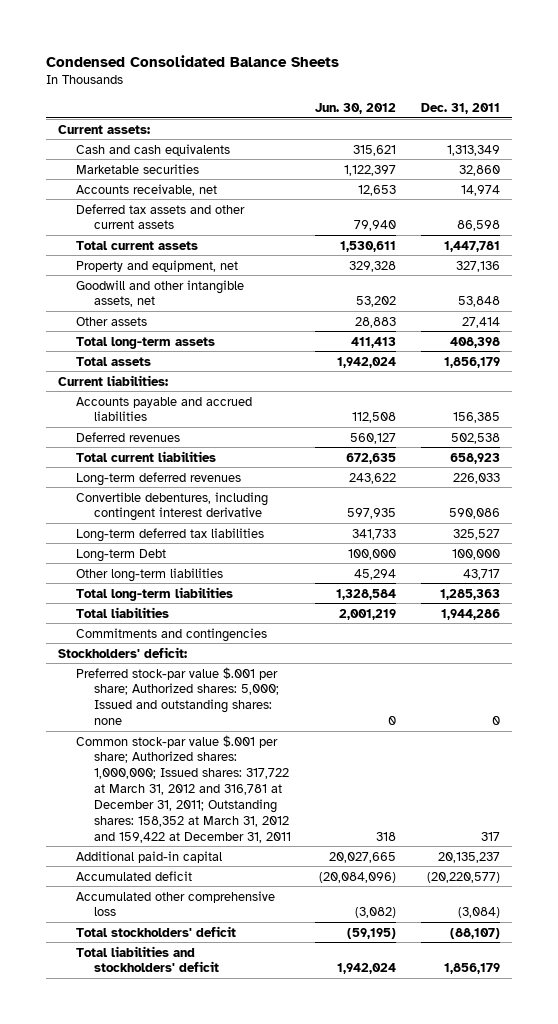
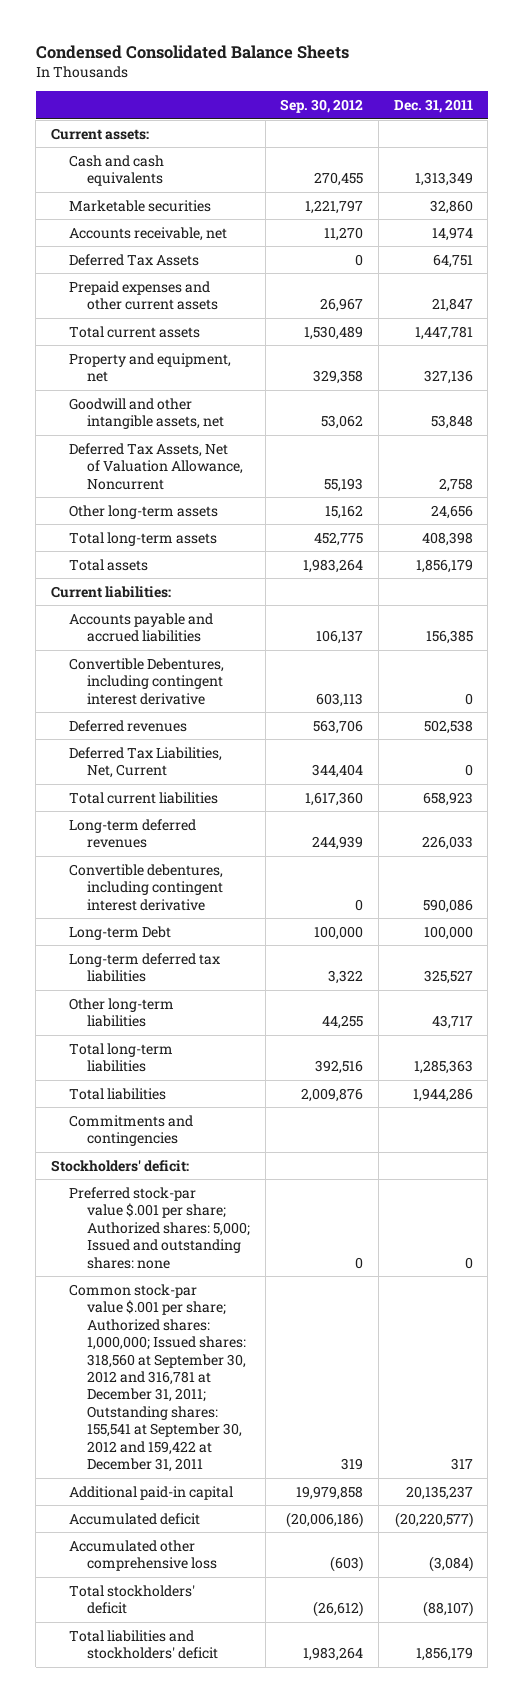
- | Jun. 30, 2012 | Dec. 31, 2011
+ | Sep. 30, 2012 | Dec. 31, 2011
- Deferred tax assets and other current assets | 79,940 | 86,598
+ Deferred Tax Assets | 0 | 64,751
+ Prepaid expenses and other current assets | 26,967 | 21,847
- Other assets | 28,883 | 27,414
+ Deferred Tax Assets, Net of Valuation Allowance, Noncurrent | 55,193 | 2,758
+ Other long-term assets | 15,162 | 24,656
+ Convertible Debentures, including contingent interest derivative | 603,113 | 0
+ Deferred Tax Liabilities, Net, Current | 344,404 | 0
moved down: Long-term deferred tax liabilities | 3,322 | 325,527
- Common stock-par value $.001 per share; Authorized shares: 1,000,000; Issued shares: 317,722 at March 31, 2012 and 316,781 at December 31, 2011; Outstanding shares: 158,352 at March 31, 2012 and 159,422 at December 31, 2011 | 318 | 317
+ Common stock-par value $.001 per share; Authorized shares: 1,000,000; Issued shares: 318,560 at September 30, 2012 and 316,781 at December 31, 2011; Outstanding shares: 155,541 at September 30, 2012 and 159,422 at December 31, 2011 | 319 | 317

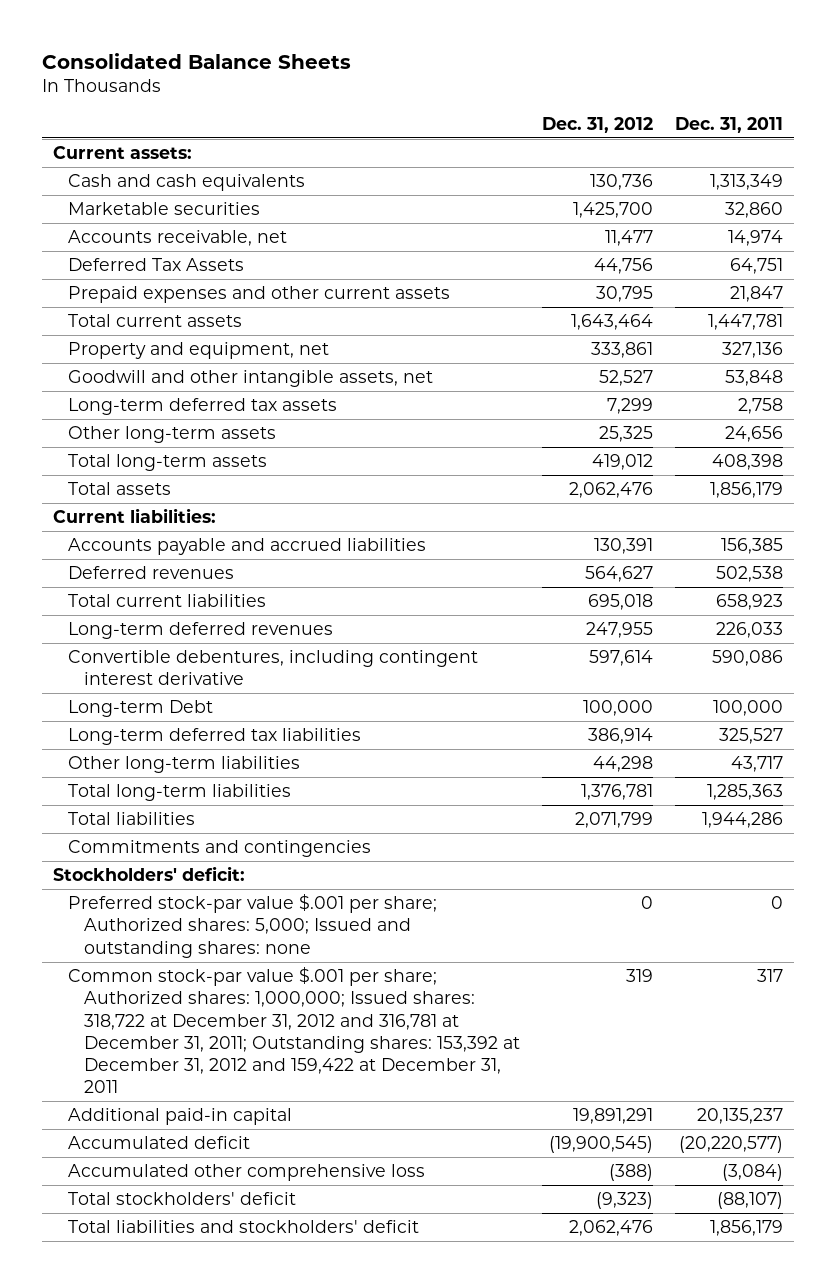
- Condensed Consolidated Balance Sheets
+ Consolidated Balance Sheets
- | Sep. 30, 2012 | Dec. 31, 2011
+ | Dec. 31, 2012 | Dec. 31, 2011
- Deferred Tax Assets, Net of Valuation Allowance, Noncurrent | 55,193 | 2,758
+ Long-term deferred tax assets | 7,299 | 2,758
- Convertible Debentures, including contingent interest derivative | 603,113 | 0
- Deferred Tax Liabilities, Net, Current | 344,404 | 0
- Common stock-par value $.001 per share; Authorized shares: 1,000,000; Issued shares: 318,560 at September 30, 2012 and 316,781 at December 31, 2011; Outstanding shares: 155,541 at September 30, 2012 and 159,422 at December 31, 2011 | 319 | 317
+ Common stock-par value $.001 per share; Authorized shares: 1,000,000; Issued shares: 318,722 at December 31, 2012 and 316,781 at December 31, 2011; Outstanding shares: 153,392 at December 31, 2012 and 159,422 at December 31, 2011 | 319 | 317

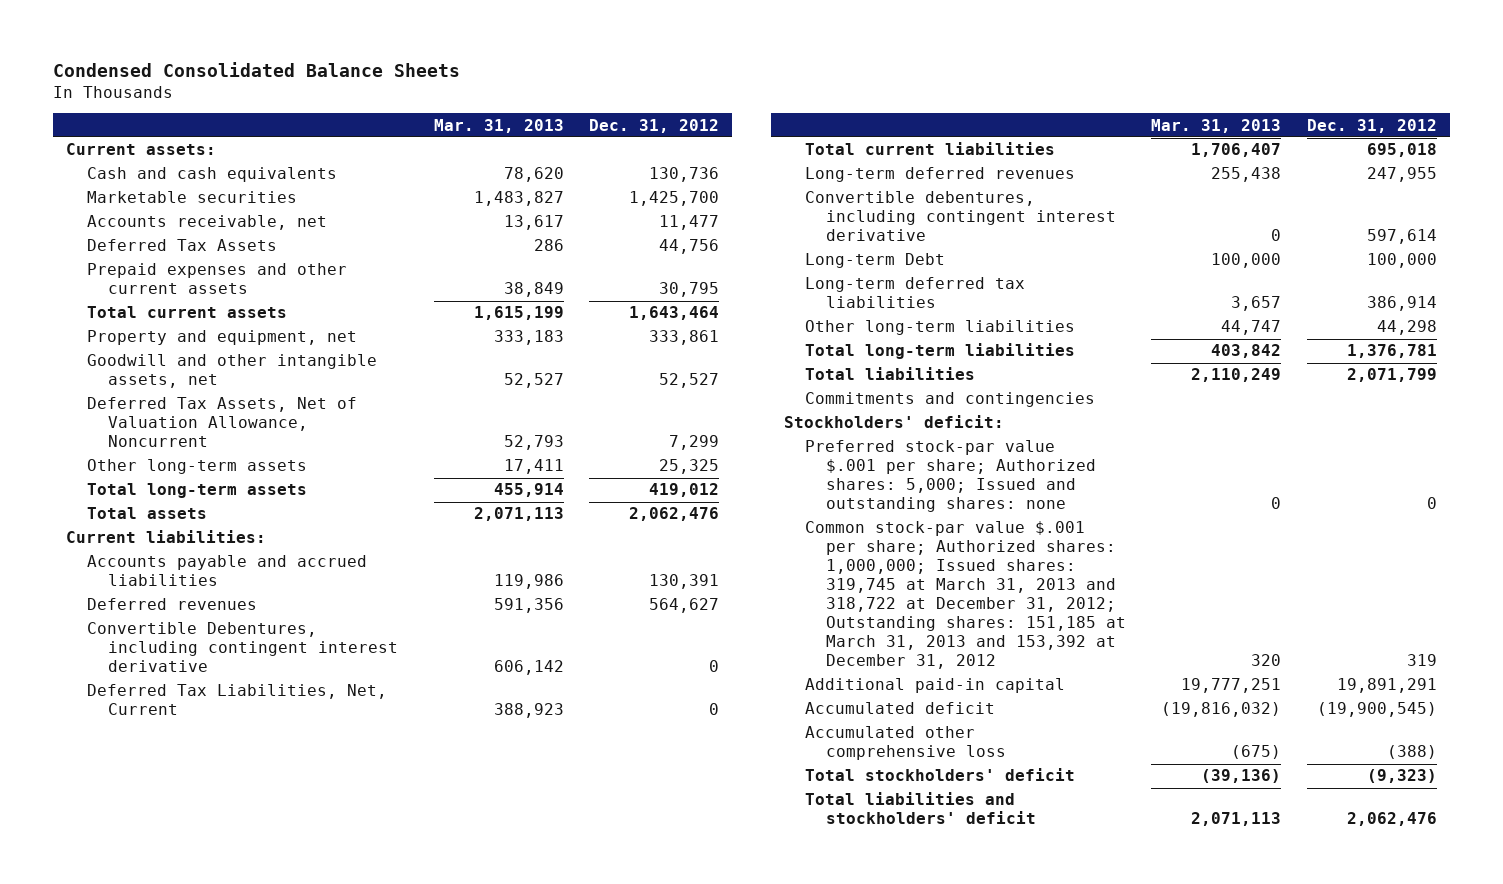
- Consolidated Balance Sheets
+ Condensed Consolidated Balance Sheets
- | Dec. 31, 2012 | Dec. 31, 2011
+ | Mar. 31, 2013 | Dec. 31, 2012
- Long-term deferred tax assets | 7,299 | 2,758
+ Deferred Tax Assets, Net of Valuation Allowance, Noncurrent | 52,793 | 7,299
+ Convertible Debentures, including contingent interest derivative | 606,142 | 0
+ Deferred Tax Liabilities, Net, Current | 388,923 | 0
- Common stock-par value $.001 per share; Authorized shares: 1,000,000; Issued shares: 318,722 at December 31, 2012 and 316,781 at December 31, 2011; Outstanding shares: 153,392 at December 31, 2012 and 159,422 at December 31, 2011 | 319 | 317
+ Common stock-par value $.001 per share; Authorized shares: 1,000,000; Issued shares: 319,745 at March 31, 2013 and 318,722 at December 31, 2012; Outstanding shares: 151,185 at March 31, 2013 and 153,392 at December 31, 2012 | 320 | 319

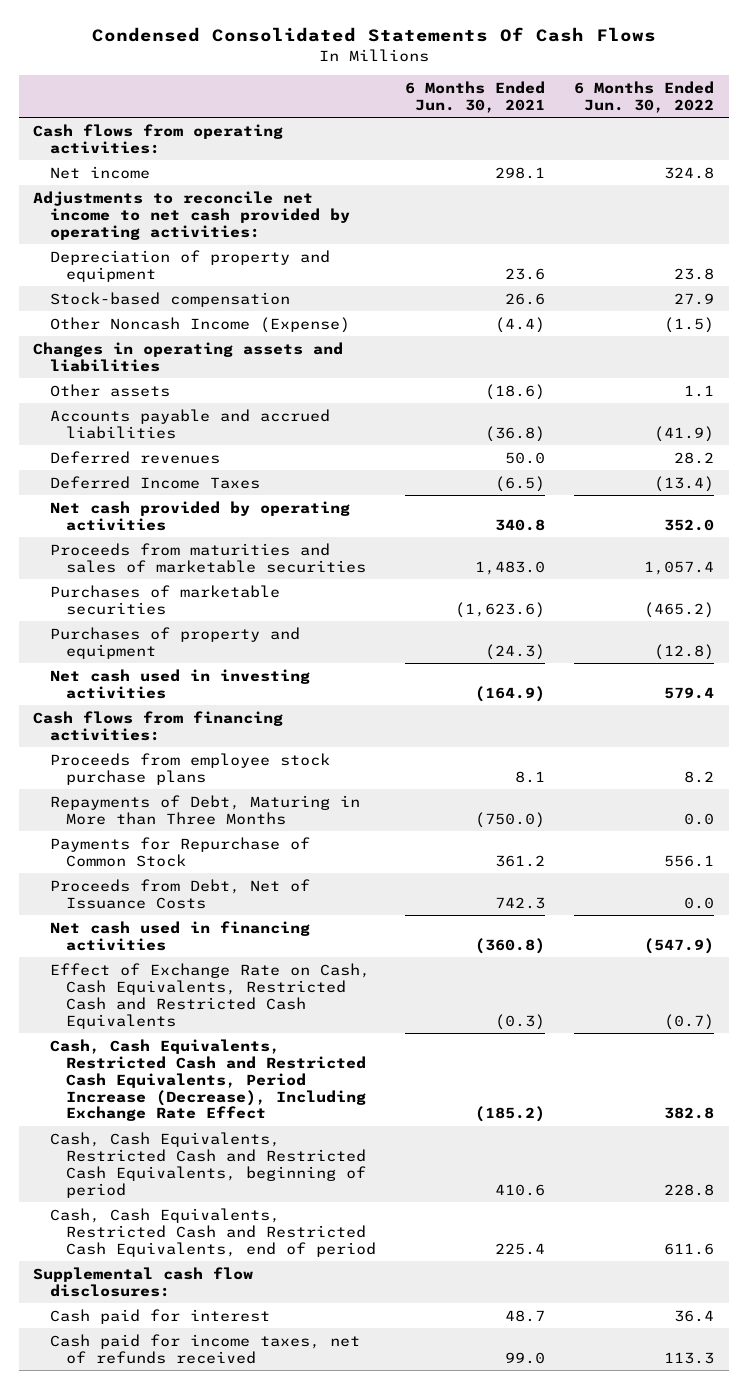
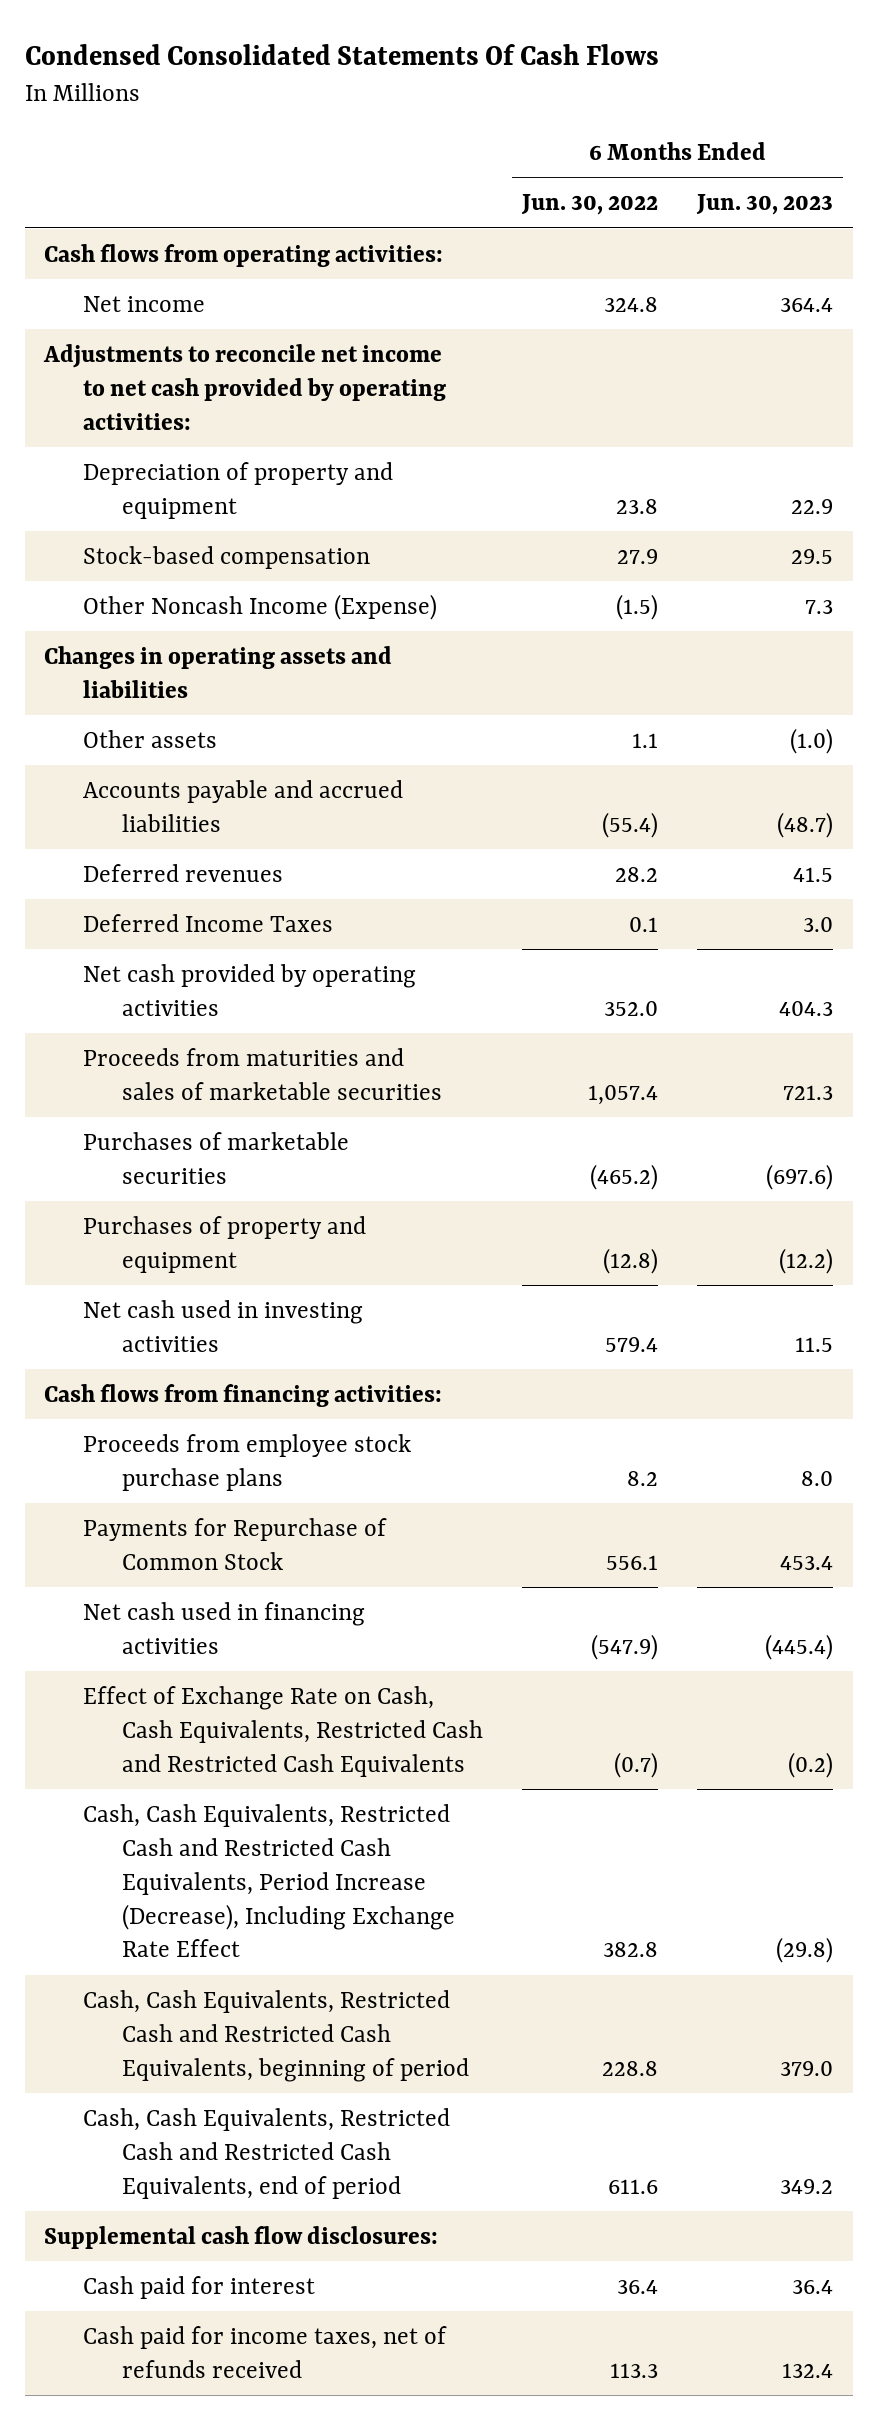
- | 6 Months Ended Jun. 30, 2021 | 6 Months Ended Jun. 30, 2022
+ | 6 Months Ended Jun. 30, 2022 | 6 Months Ended Jun. 30, 2023
- Accounts payable and accrued liabilities | (36.8) | (41.9)
+ Accounts payable and accrued liabilities | (55.4) | (48.7)
- Deferred Income Taxes | (6.5) | (13.4)
+ Deferred Income Taxes | 0.1 | 3.0
- Repayments of Debt, Maturing in More than Three Months | (750.0) | 0.0
- Proceeds from Debt, Net of Issuance Costs | 742.3 | 0.0

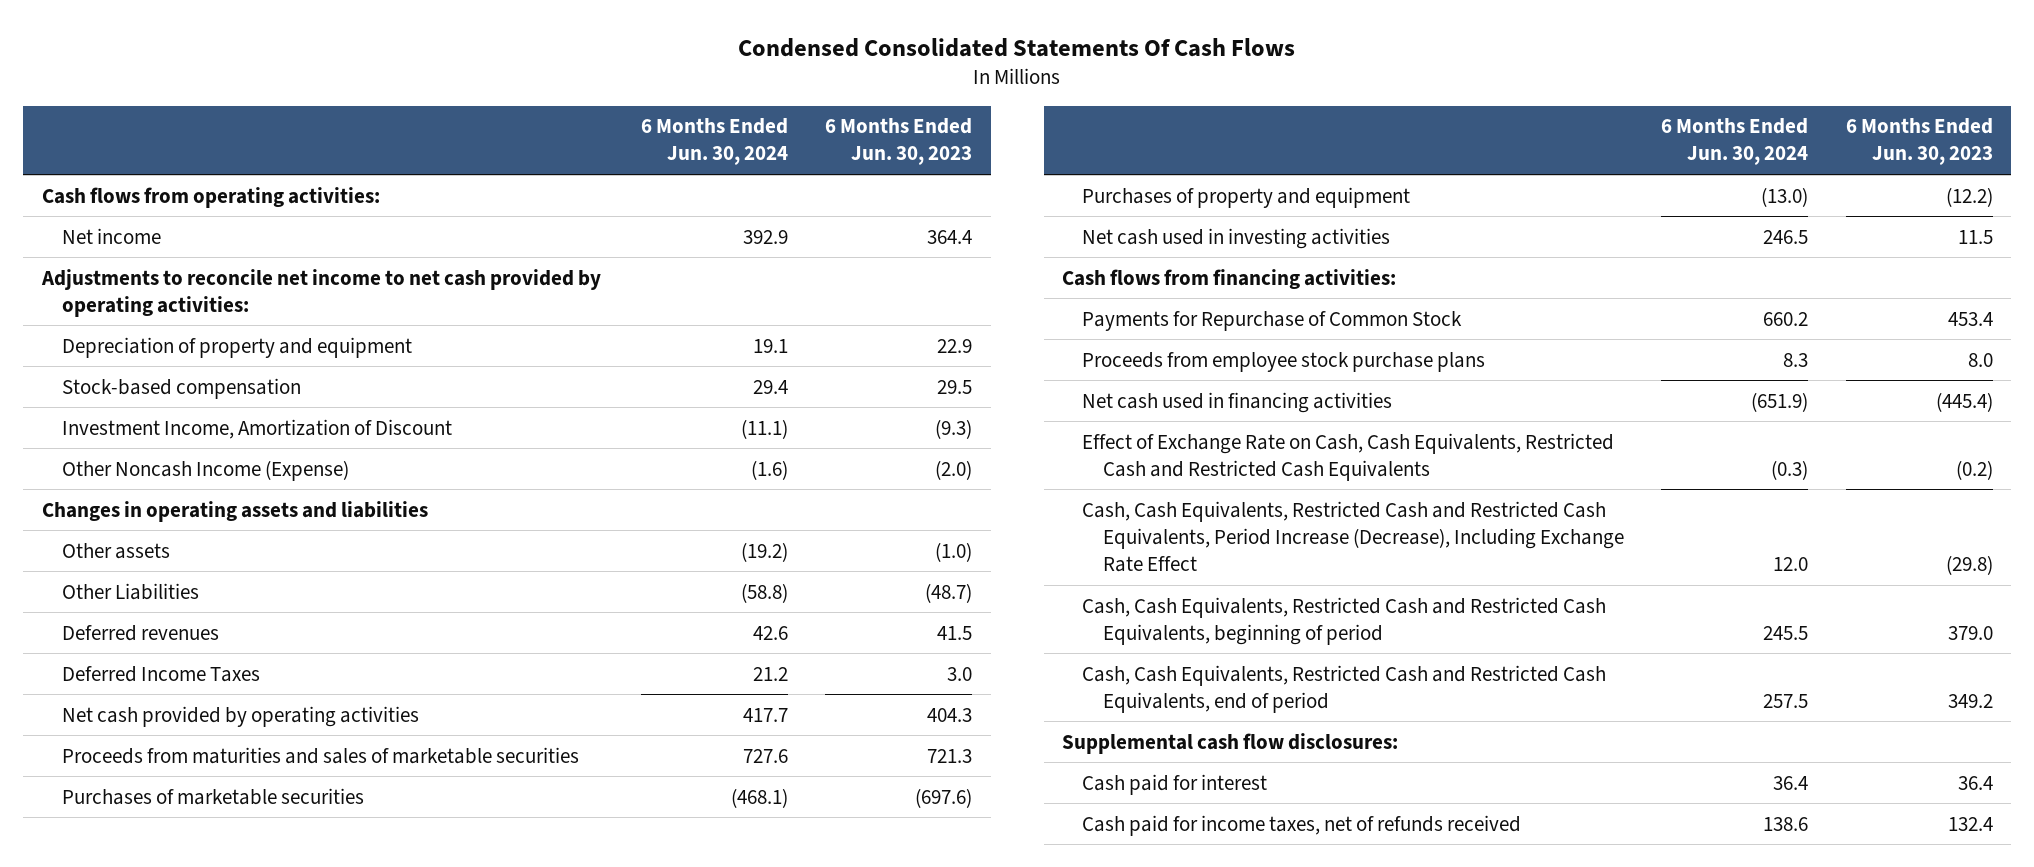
- | 6 Months Ended Jun. 30, 2022 | 6 Months Ended Jun. 30, 2023
+ | 6 Months Ended Jun. 30, 2024 | 6 Months Ended Jun. 30, 2023
- Other Noncash Income (Expense) | (1.5) | 7.3
+ Investment Income, Amortization of Discount | (11.1) | (9.3)
+ Other Noncash Income (Expense) | (1.6) | (2.0)
- Accounts payable and accrued liabilities | (55.4) | (48.7)
+ Other Liabilities | (58.8) | (48.7)
moved down: Proceeds from employee stock purchase plans | 8.3 | 8.0

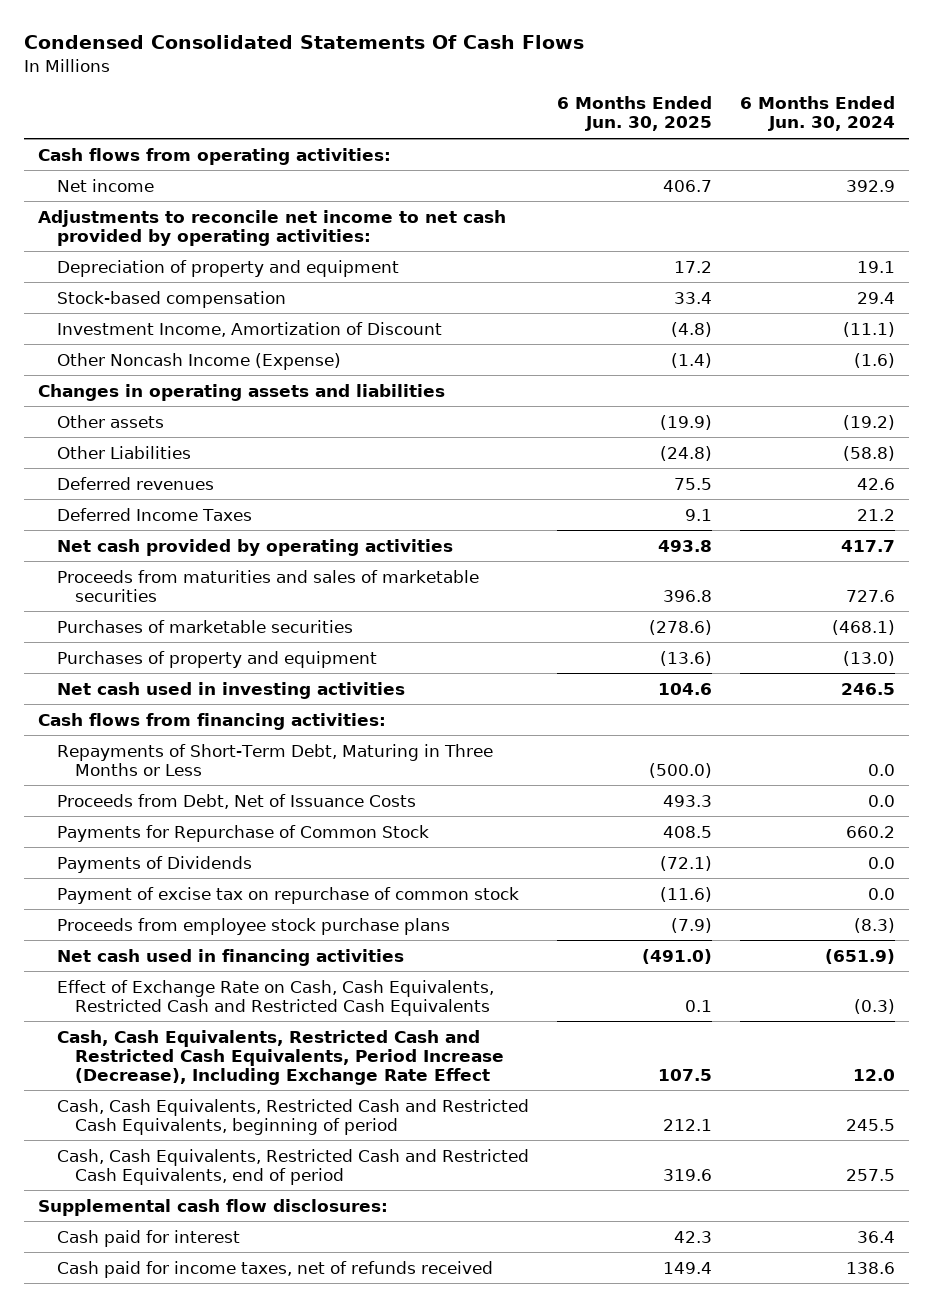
- | 6 Months Ended Jun. 30, 2024 | 6 Months Ended Jun. 30, 2023
+ | 6 Months Ended Jun. 30, 2025 | 6 Months Ended Jun. 30, 2024
+ Repayments of Short-Term Debt, Maturing in Three Months or Less | (500.0) | 0.0
+ Proceeds from Debt, Net of Issuance Costs | 493.3 | 0.0
- Proceeds from employee stock purchase plans | 8.3 | 8.0
+ Payments of Dividends | (72.1) | 0.0
+ Payment of excise tax on repurchase of common stock | (11.6) | 0.0
+ Proceeds from employee stock purchase plans | (7.9) | (8.3)

